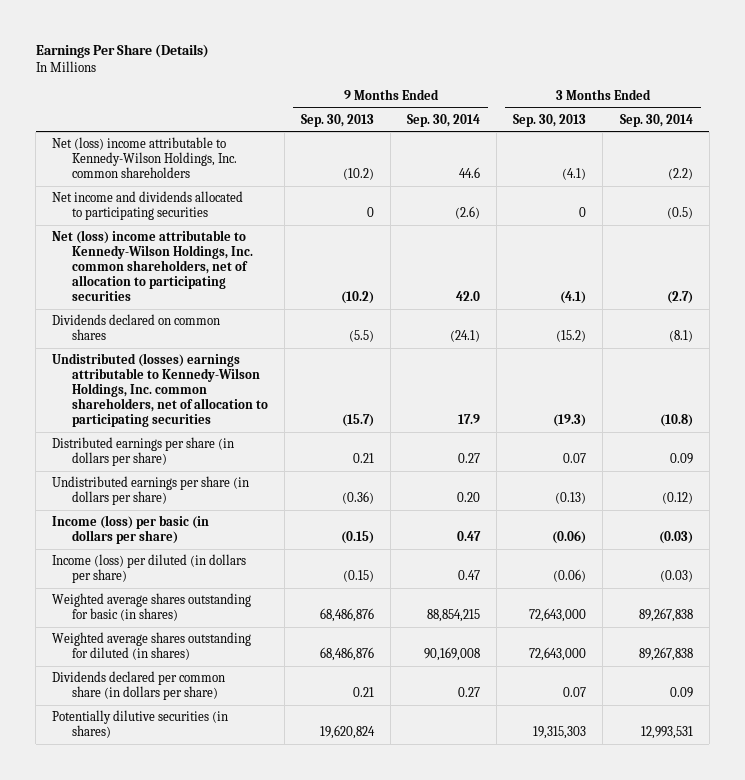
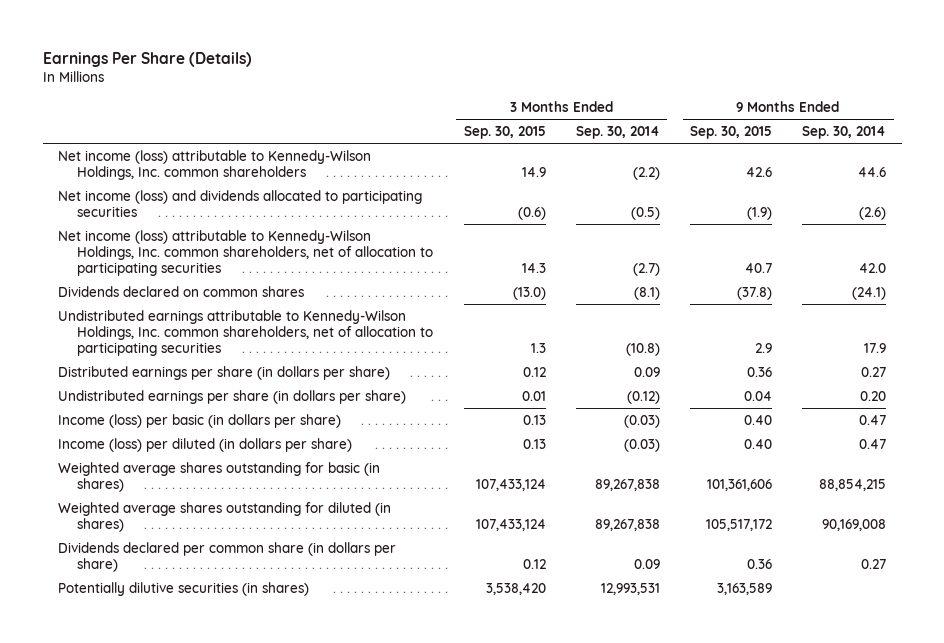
- | 9 Months Ended Sep. 30, 2013 | 9 Months Ended Sep. 30, 2014 | 3 Months Ended Sep. 30, 2013 | 3 Months Ended Sep. 30, 2014
+ | 3 Months Ended Sep. 30, 2015 | 3 Months Ended Sep. 30, 2014 | 9 Months Ended Sep. 30, 2015 | 9 Months Ended Sep. 30, 2014
- Net (loss) income attributable to Kennedy-Wilson Holdings, Inc. common shareholders | (10.2) | 44.6 | (4.1) | (2.2)
- Net income and dividends allocated to participating securities | 0 | (2.6) | 0 | (0.5)
- Net (loss) income attributable to Kennedy-Wilson Holdings, Inc. common shareholders, net of allocation to participating securities | (10.2) | 42.0 | (4.1) | (2.7)
+ Net income (loss) attributable to Kennedy-Wilson Holdings, Inc. common shareholders | 14.9 | (2.2) | 42.6 | 44.6
+ Net income (loss) and dividends allocated to participating securities | (0.6) | (0.5) | (1.9) | (2.6)
+ Net income (loss) attributable to Kennedy-Wilson Holdings, Inc. common shareholders, net of allocation to participating securities | 14.3 | (2.7) | 40.7 | 42.0
- Undistributed (losses) earnings attributable to Kennedy-Wilson Holdings, Inc. common shareholders, net of allocation to participating securities | (15.7) | 17.9 | (19.3) | (10.8)
+ Undistributed earnings attributable to Kennedy-Wilson Holdings, Inc. common shareholders, net of allocation to participating securities | 1.3 | (10.8) | 2.9 | 17.9

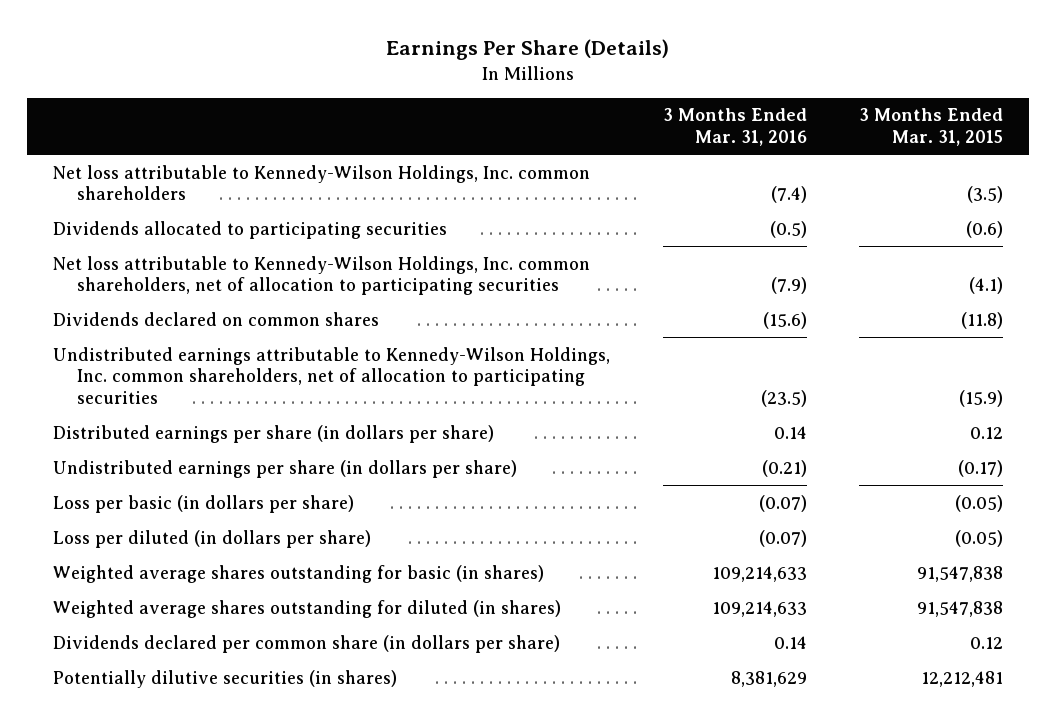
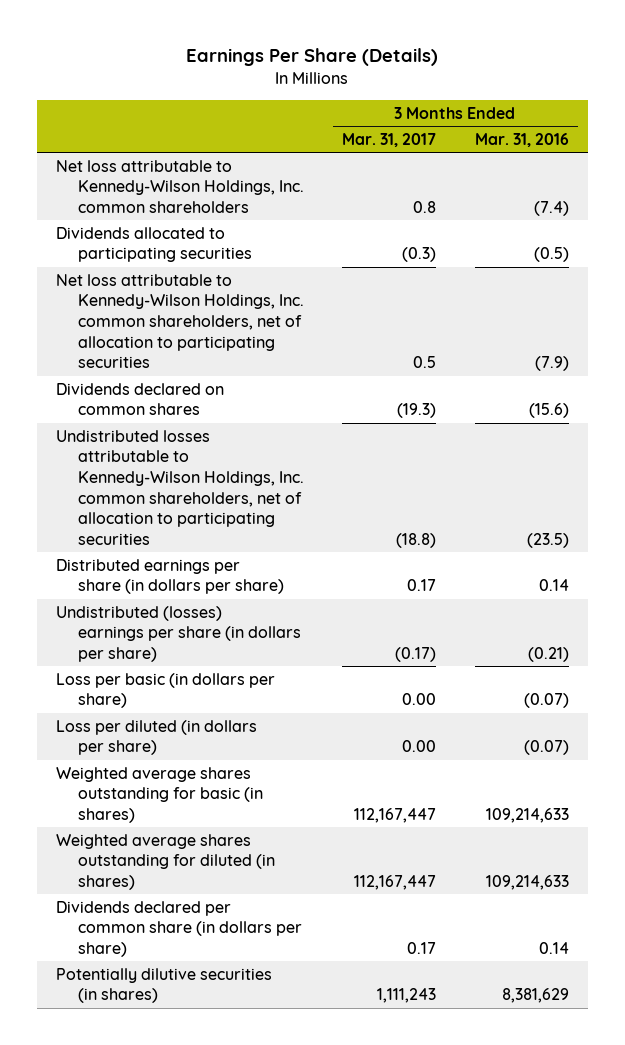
- | 3 Months Ended Mar. 31, 2016 | 3 Months Ended Mar. 31, 2015
+ | 3 Months Ended Mar. 31, 2017 | 3 Months Ended Mar. 31, 2016
- Undistributed earnings attributable to Kennedy-Wilson Holdings, Inc. common shareholders, net of allocation to participating securities | (23.5) | (15.9)
+ Undistributed losses attributable to Kennedy-Wilson Holdings, Inc. common shareholders, net of allocation to participating securities | (18.8) | (23.5)
- Undistributed earnings per share (in dollars per share) | (0.21) | (0.17)
+ Undistributed (losses) earnings per share (in dollars per share) | (0.17) | (0.21)

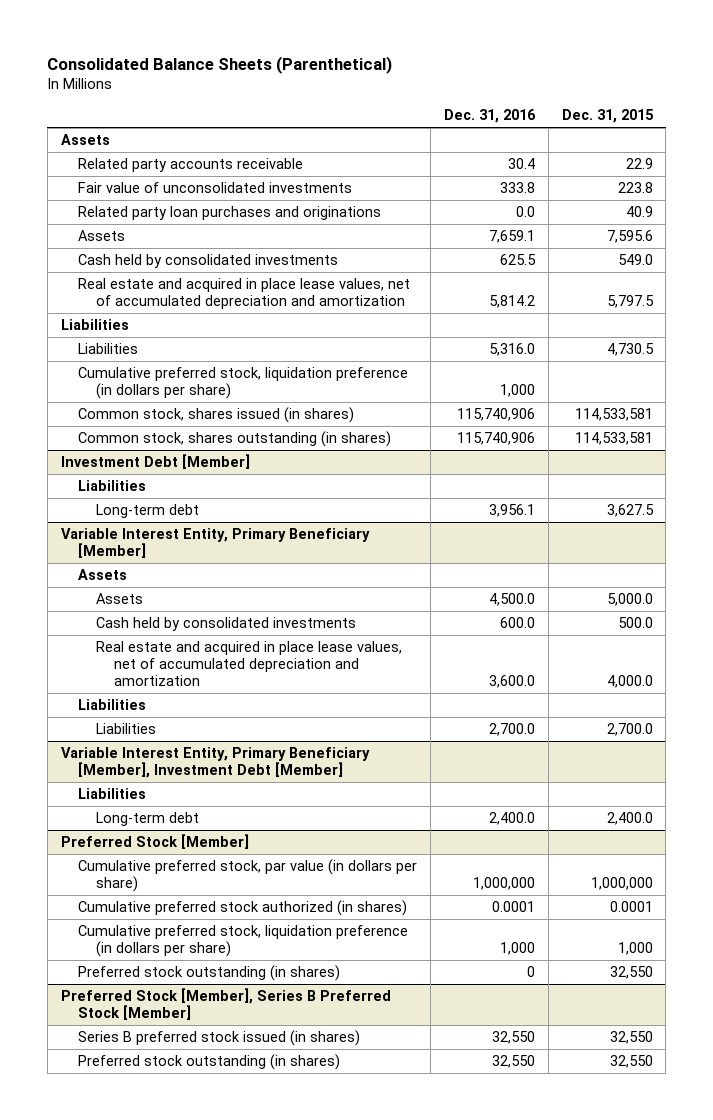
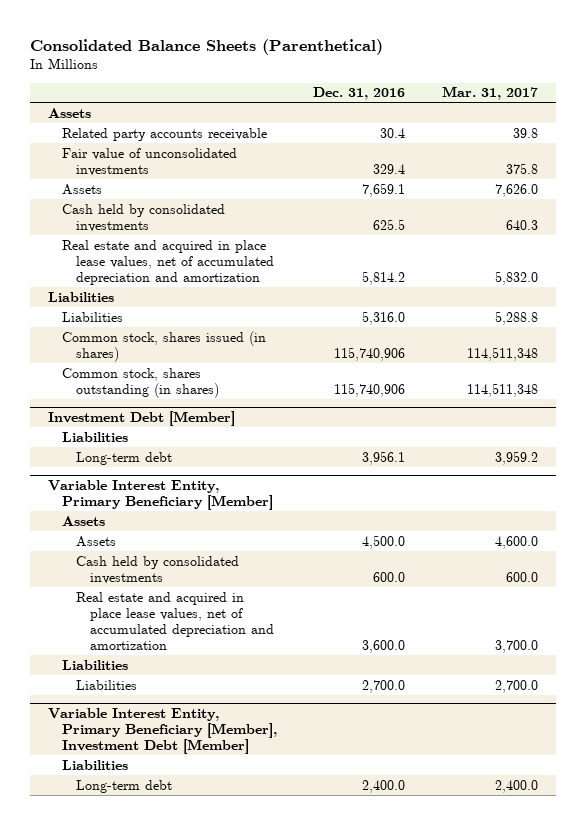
- | Dec. 31, 2016 | Dec. 31, 2015
+ | Dec. 31, 2016 | Mar. 31, 2017
- Fair value of unconsolidated investments | 333.8 | 223.8
- Related party loan purchases and originations | 0.0 | 40.9
+ Fair value of unconsolidated investments | 329.4 | 375.8
- Cumulative preferred stock, liquidation preference (in dollars per share) | 1,000 |
- Preferred Stock [Member]
- Cumulative preferred stock, par value (in dollars per share) | 1,000,000 | 1,000,000
- Cumulative preferred stock authorized (in shares) | 0.0001 | 0.0001
- Cumulative preferred stock, liquidation preference (in dollars per share) | 1,000 | 1,000
- Preferred stock outstanding (in shares) | 0 | 32,550
- Preferred Stock [Member], Series B Preferred Stock [Member]
- Series B preferred stock issued (in shares) | 32,550 | 32,550
- Preferred stock outstanding (in shares) | 32,550 | 32,550

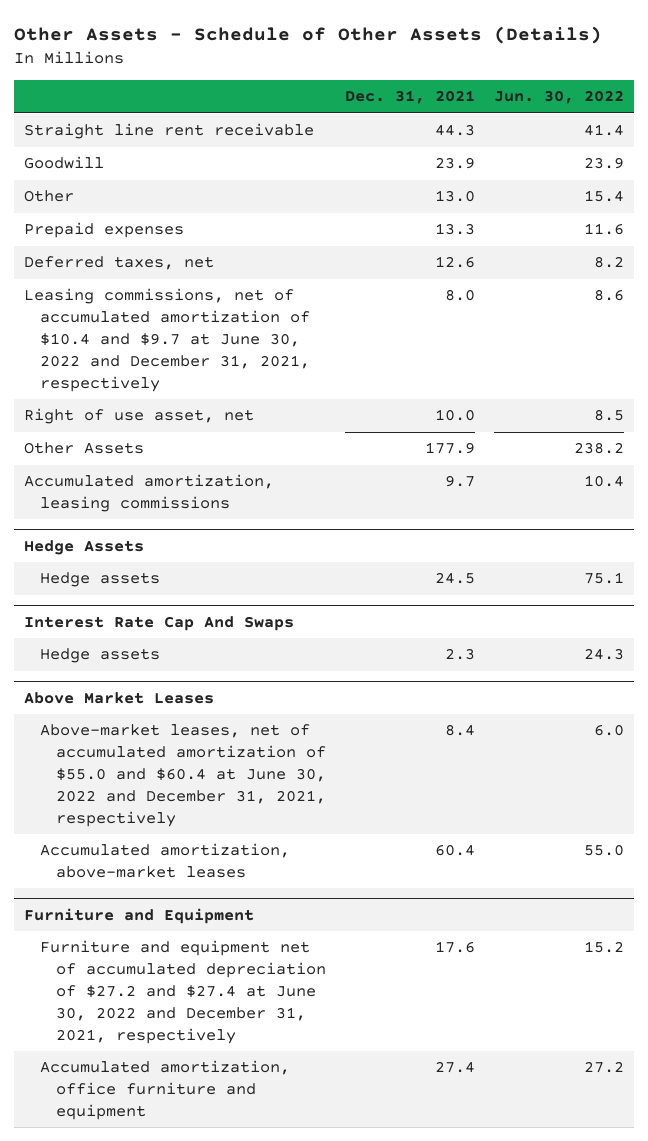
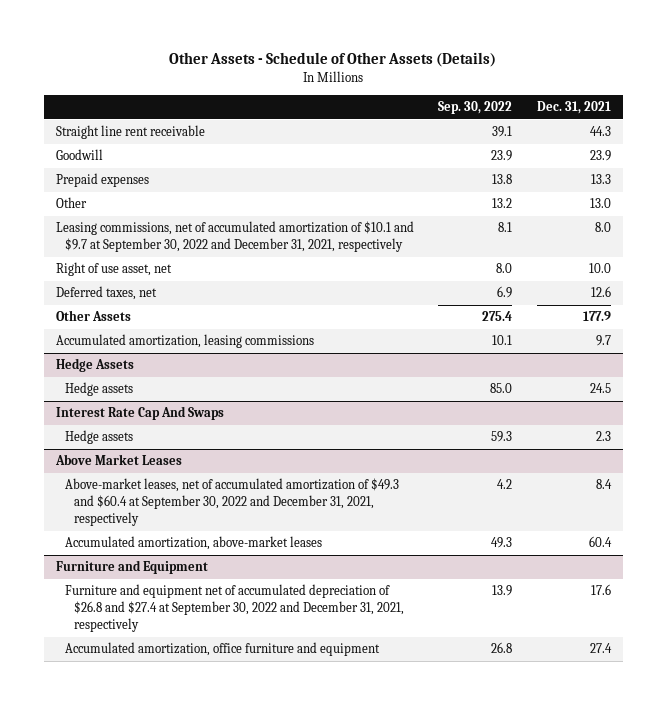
- | Dec. 31, 2021 | Jun. 30, 2022
+ | Sep. 30, 2022 | Dec. 31, 2021
- Leasing commissions, net of accumulated amortization of $10.4 and $9.7 at June 30, 2022 and December 31, 2021, respectively | 8.0 | 8.6
moved down: Other | 13.2 | 13.0
+ Leasing commissions, net of accumulated amortization of $10.1 and $9.7 at September 30, 2022 and December 31, 2021, respectively | 8.1 | 8.0
moved down: Deferred taxes, net | 6.9 | 12.6
@ Above Market Leases
- Above-market leases, net of accumulated amortization of $55.0 and $60.4 at June 30, 2022 and December 31, 2021, respectively | 8.4 | 6.0
+ Above-market leases, net of accumulated amortization of $49.3 and $60.4 at September 30, 2022 and December 31, 2021, respectively | 4.2 | 8.4
@ Furniture and Equipment
- Furniture and equipment net of accumulated depreciation of $27.2 and $27.4 at June 30, 2022 and December 31, 2021, respectively | 17.6 | 15.2
+ Furniture and equipment net of accumulated depreciation of $26.8 and $27.4 at September 30, 2022 and December 31, 2021, respectively | 13.9 | 17.6

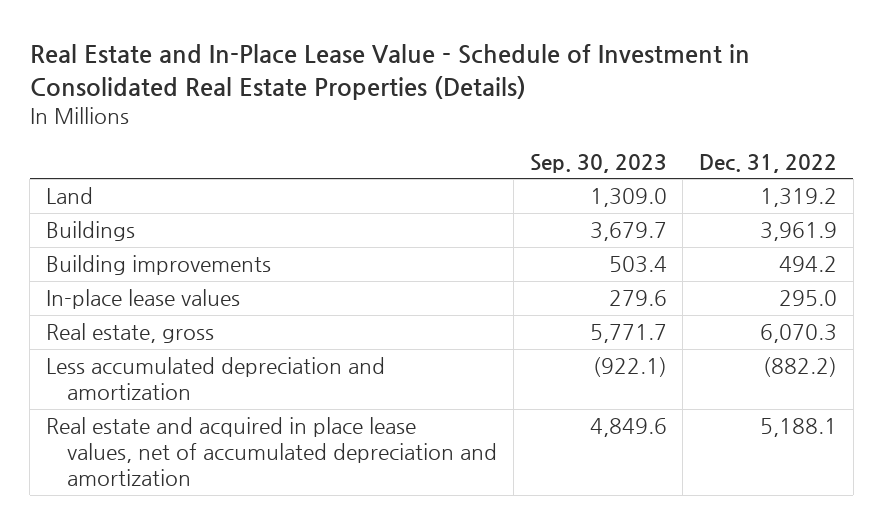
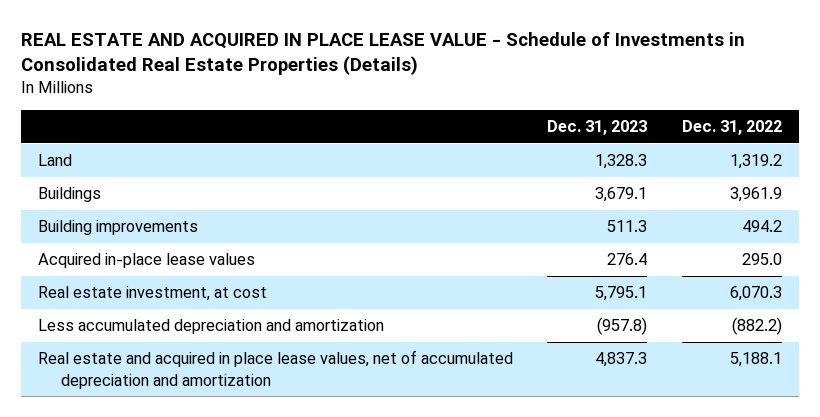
- Real Estate and In-Place Lease Value - Schedule of Investment in Consolidated Real Estate Properties (Details)
+ REAL ESTATE AND ACQUIRED IN PLACE LEASE VALUE - Schedule of Investments in Consolidated Real Estate Properties (Details)
- | Sep. 30, 2023 | Dec. 31, 2022
+ | Dec. 31, 2023 | Dec. 31, 2022
- In-place lease values | 279.6 | 295.0
- Real estate, gross | 5,771.7 | 6,070.3
+ Acquired in-place lease values | 276.4 | 295.0
+ Real estate investment, at cost | 5,795.1 | 6,070.3

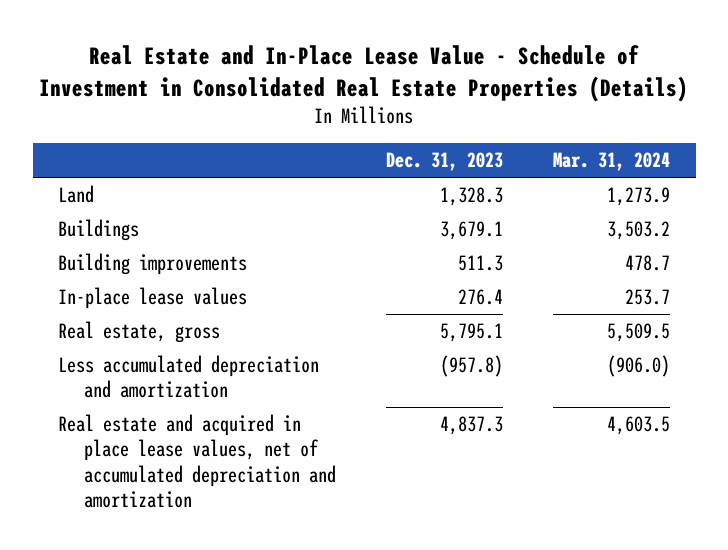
- REAL ESTATE AND ACQUIRED IN PLACE LEASE VALUE - Schedule of Investments in Consolidated Real Estate Properties (Details)
+ Real Estate and In-Place Lease Value - Schedule of Investment in Consolidated Real Estate Properties (Details)
- | Dec. 31, 2023 | Dec. 31, 2022
+ | Dec. 31, 2023 | Mar. 31, 2024
- Acquired in-place lease values | 276.4 | 295.0
- Real estate investment, at cost | 5,795.1 | 6,070.3
+ In-place lease values | 276.4 | 253.7
+ Real estate, gross | 5,795.1 | 5,509.5

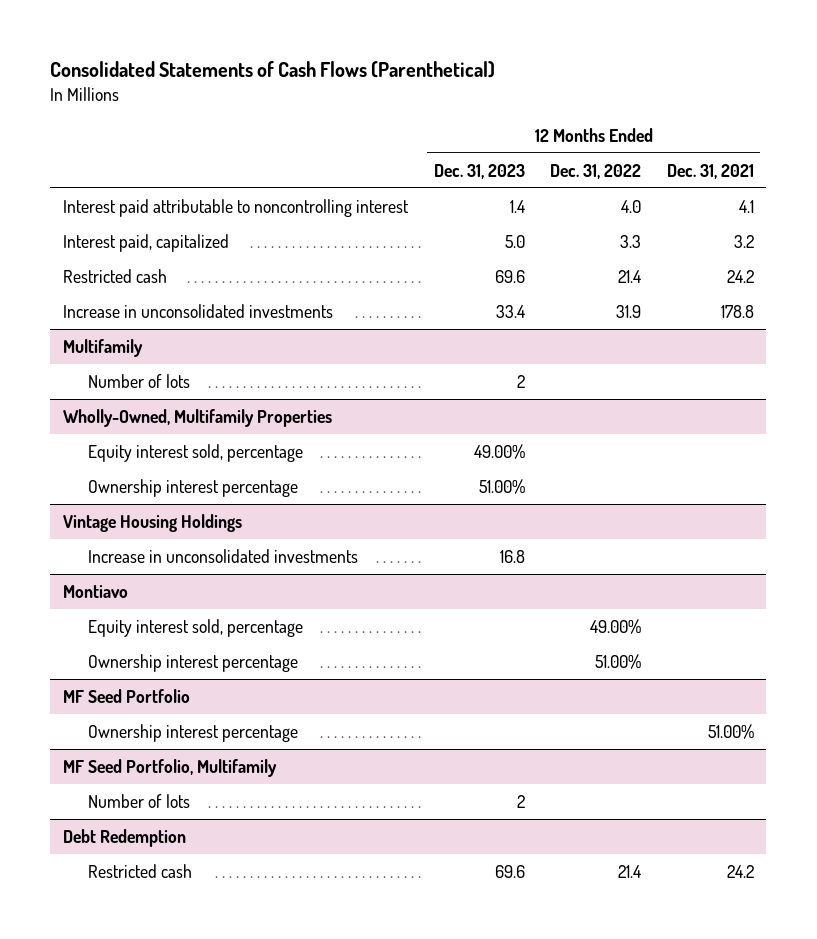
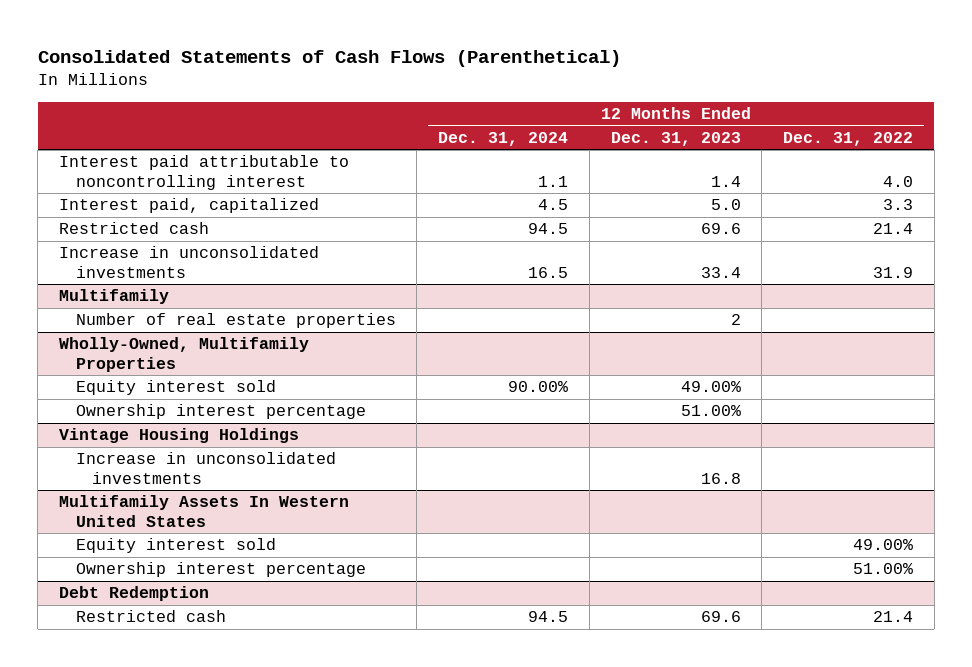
- | 12 Months Ended Dec. 31, 2023 | 12 Months Ended Dec. 31, 2022 | 12 Months Ended Dec. 31, 2021
+ | 12 Months Ended Dec. 31, 2024 | 12 Months Ended Dec. 31, 2023 | 12 Months Ended Dec. 31, 2022
@ Multifamily
- Number of lots | 2 | |
+ Number of real estate properties | | 2 |
@ Wholly-Owned, Multifamily Properties
- Equity interest sold, percentage | 49.00% | |
+ Equity interest sold | 90.00% | 49.00% |
- Montiavo
- Equity interest sold, percentage | | 49.00% |
+ Multifamily Assets In Western United States
+ Equity interest sold | | | 49.00%
- MF Seed Portfolio
- Ownership interest percentage | | | 51.00%
- MF Seed Portfolio, Multifamily
- Number of lots | 2 | |

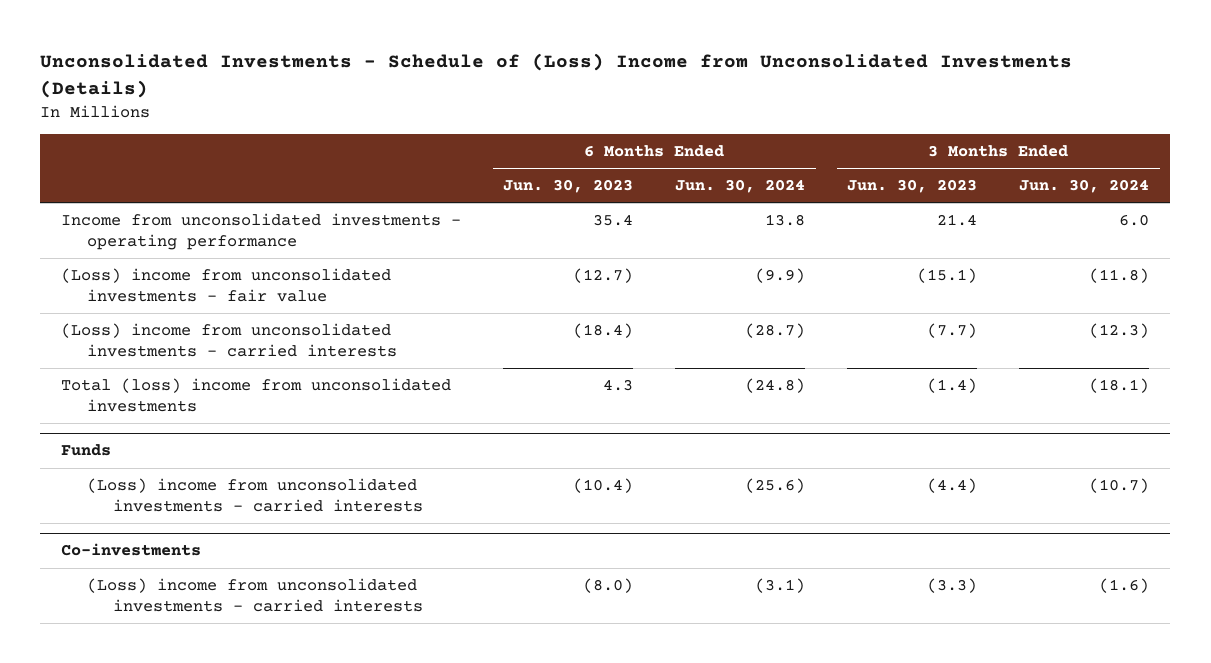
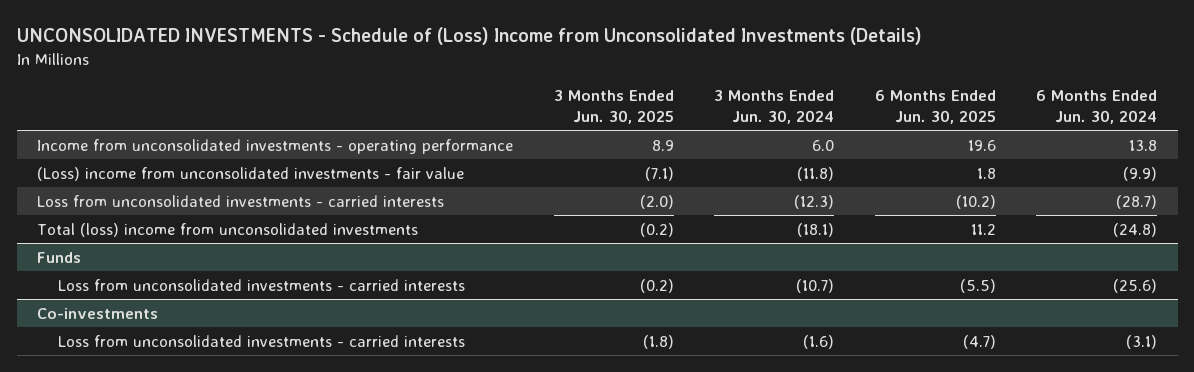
- Unconsolidated Investments - Schedule of (Loss) Income from Unconsolidated Investments (Details)
+ UNCONSOLIDATED INVESTMENTS - Schedule of (Loss) Income from Unconsolidated Investments (Details)
- | 6 Months Ended Jun. 30, 2023 | 6 Months Ended Jun. 30, 2024 | 3 Months Ended Jun. 30, 2023 | 3 Months Ended Jun. 30, 2024
+ | 3 Months Ended Jun. 30, 2025 | 3 Months Ended Jun. 30, 2024 | 6 Months Ended Jun. 30, 2025 | 6 Months Ended Jun. 30, 2024
- (Loss) income from unconsolidated investments - carried interests | (18.4) | (28.7) | (7.7) | (12.3)
+ Loss from unconsolidated investments - carried interests | (2.0) | (12.3) | (10.2) | (28.7)
@ Funds
- (Loss) income from unconsolidated investments - carried interests | (10.4) | (25.6) | (4.4) | (10.7)
+ Loss from unconsolidated investments - carried interests | (0.2) | (10.7) | (5.5) | (25.6)
@ Co-investments
- (Loss) income from unconsolidated investments - carried interests | (8.0) | (3.1) | (3.3) | (1.6)
+ Loss from unconsolidated investments - carried interests | (1.8) | (1.6) | (4.7) | (3.1)

